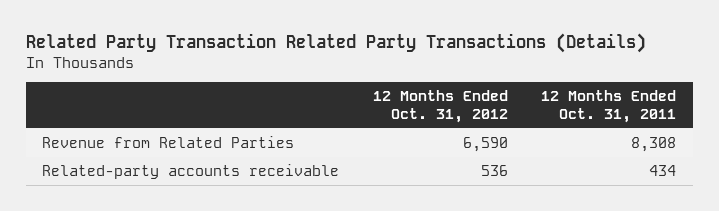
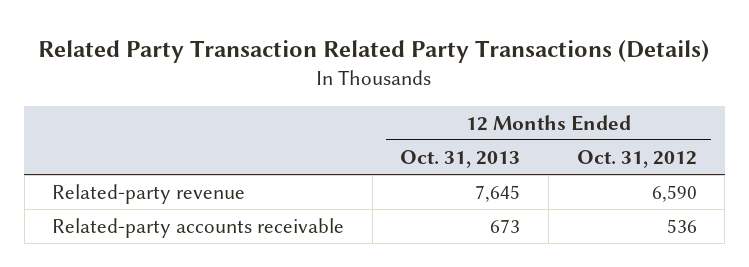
- | 12 Months Ended Oct. 31, 2012 | 12 Months Ended Oct. 31, 2011
+ | 12 Months Ended Oct. 31, 2013 | 12 Months Ended Oct. 31, 2012
- Revenue from Related Parties | 6,590 | 8,308
+ Related-party revenue | 7,645 | 6,590

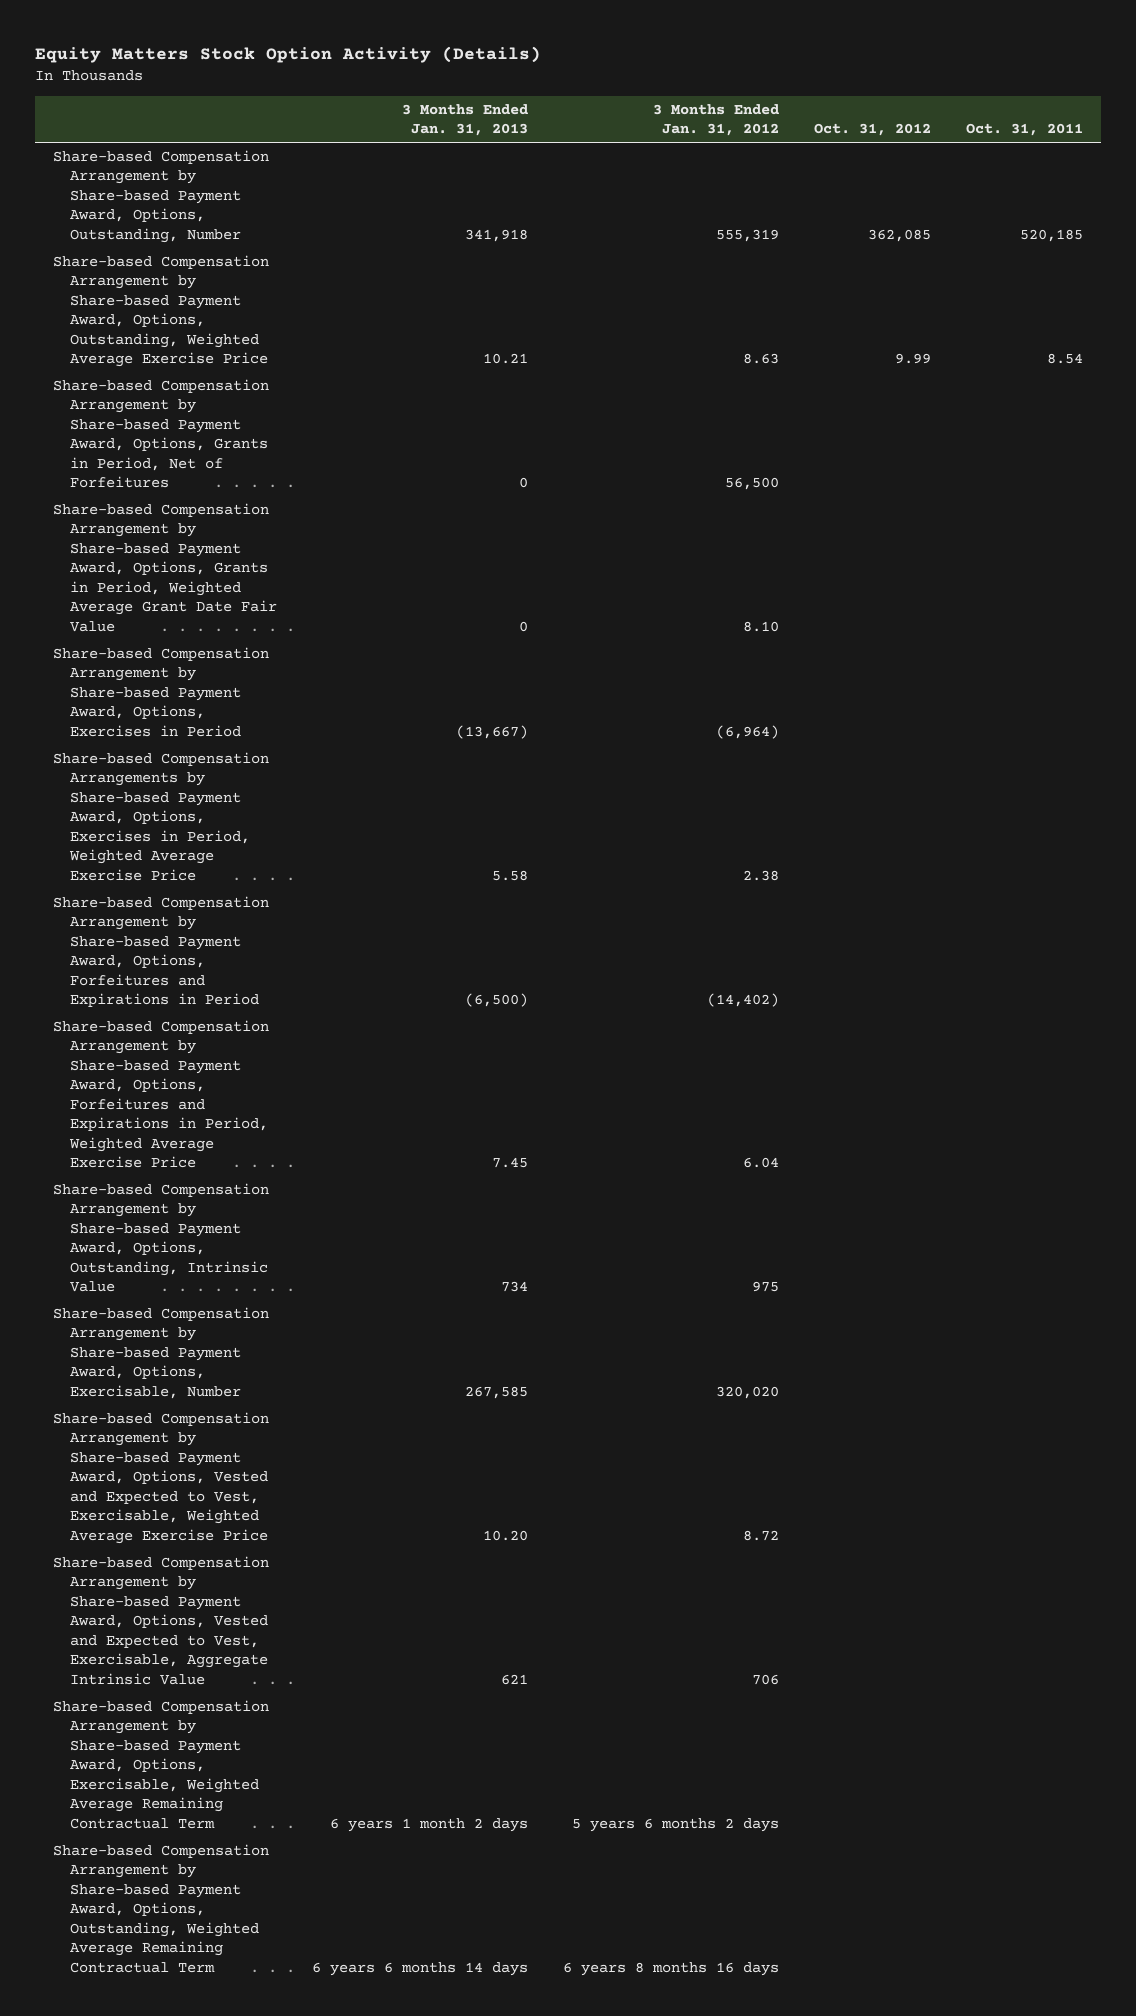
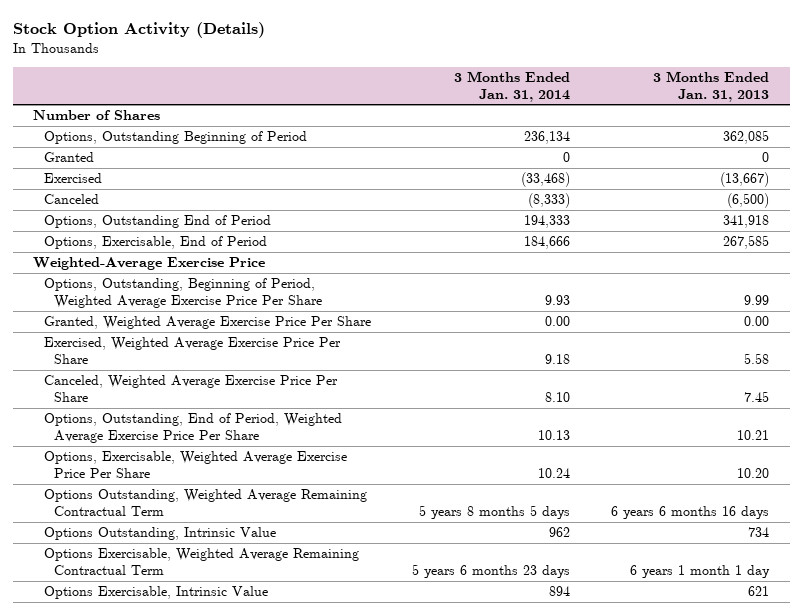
- Equity Matters Stock Option Activity (Details)
+ Stock Option Activity (Details)
- | 3 Months Ended Jan. 31, 2013 | 3 Months Ended Jan. 31, 2012 | Oct. 31, 2012 | Oct. 31, 2011
+ | 3 Months Ended Jan. 31, 2014 | 3 Months Ended Jan. 31, 2013
- Share-based Compensation Arrangement by Share-based Payment Award, Options, Outstanding, Number | 341,918 | 555,319 | 362,085 | 520,185
- Share-based Compensation Arrangement by Share-based Payment Award, Options, Outstanding, Weighted Average Exercise Price | 10.21 | 8.63 | 9.99 | 8.54
- Share-based Compensation Arrangement by Share-based Payment Award, Options, Grants in Period, Net of Forfeitures | 0 | 56,500 | |
- Share-based Compensation Arrangement by Share-based Payment Award, Options, Grants in Period, Weighted Average Grant Date Fair Value | 0 | 8.10 | |
- Share-based Compensation Arrangement by Share-based Payment Award, Options, Exercises in Period | (13,667) | (6,964) | |
- Share-based Compensation Arrangements by Share-based Payment Award, Options, Exercises in Period, Weighted Average Exercise Price | 5.58 | 2.38 | |
- Share-based Compensation Arrangement by Share-based Payment Award, Options, Forfeitures and Expirations in Period | (6,500) | (14,402) | |
- Share-based Compensation Arrangement by Share-based Payment Award, Options, Forfeitures and Expirations in Period, Weighted Average Exercise Price | 7.45 | 6.04 | |
- Share-based Compensation Arrangement by Share-based Payment Award, Options, Outstanding, Intrinsic Value | 734 | 975 | |
- Share-based Compensation Arrangement by Share-based Payment Award, Options, Exercisable, Number | 267,585 | 320,020 | |
- Share-based Compensation Arrangement by Share-based Payment Award, Options, Vested and Expected to Vest, Exercisable, Weighted Average Exercise Price | 10.20 | 8.72 | |
- Share-based Compensation Arrangement by Share-based Payment Award, Options, Vested and Expected to Vest, Exercisable, Aggregate Intrinsic Value | 621 | 706 | |
- Share-based Compensation Arrangement by Share-based Payment Award, Options, Exercisable, Weighted Average Remaining Contractual Term | 6 years 1 month 2 days | 5 years 6 months 2 days | |
- Share-based Compensation Arrangement by Share-based Payment Award, Options, Outstanding, Weighted Average Remaining Contractual Term | 6 years 6 months 14 days | 6 years 8 months 16 days | |
+ Number of Shares
+ Options, Outstanding Beginning of Period | 236,134 | 362,085
+ Granted | 0 | 0
+ Exercised | (33,468) | (13,667)
+ Canceled | (8,333) | (6,500)
+ Options, Outstanding End of Period | 194,333 | 341,918
+ Options, Exercisable, End of Period | 184,666 | 267,585
+ Weighted-Average Exercise Price
+ Options, Outstanding, Beginning of Period, Weighted Average Exercise Price Per Share | 9.93 | 9.99
+ Granted, Weighted Average Exercise Price Per Share | 0.00 | 0.00
+ Exercised, Weighted Average Exercise Price Per Share | 9.18 | 5.58
+ Canceled, Weighted Average Exercise Price Per Share | 8.10 | 7.45
+ Options, Outstanding, End of Period, Weighted Average Exercise Price Per Share | 10.13 | 10.21
+ Options, Exercisable, Weighted Average Exercise Price Per Share | 10.24 | 10.20
+ Options Outstanding, Weighted Average Remaining Contractual Term | 5 years 8 months 5 days | 6 years 6 months 16 days
+ Options Outstanding, Intrinsic Value | 962 | 734
+ Options Exercisable, Weighted Average Remaining Contractual Term | 5 years 6 months 23 days | 6 years 1 month 1 day
+ Options Exercisable, Intrinsic Value | 894 | 621

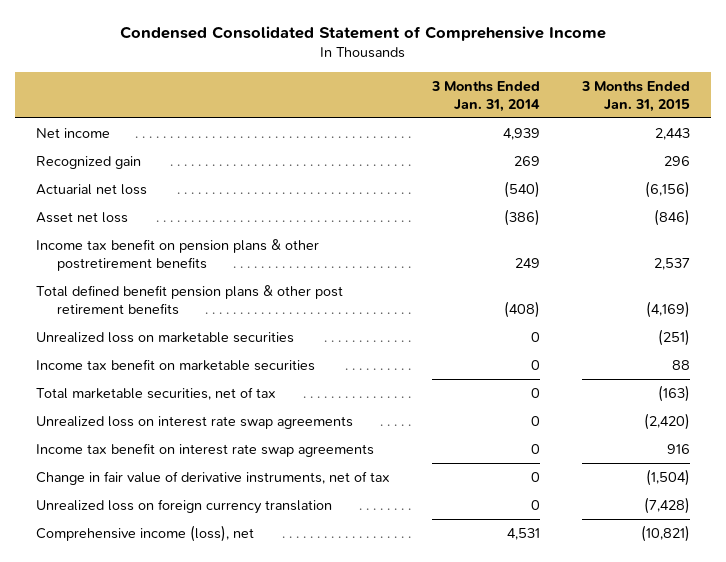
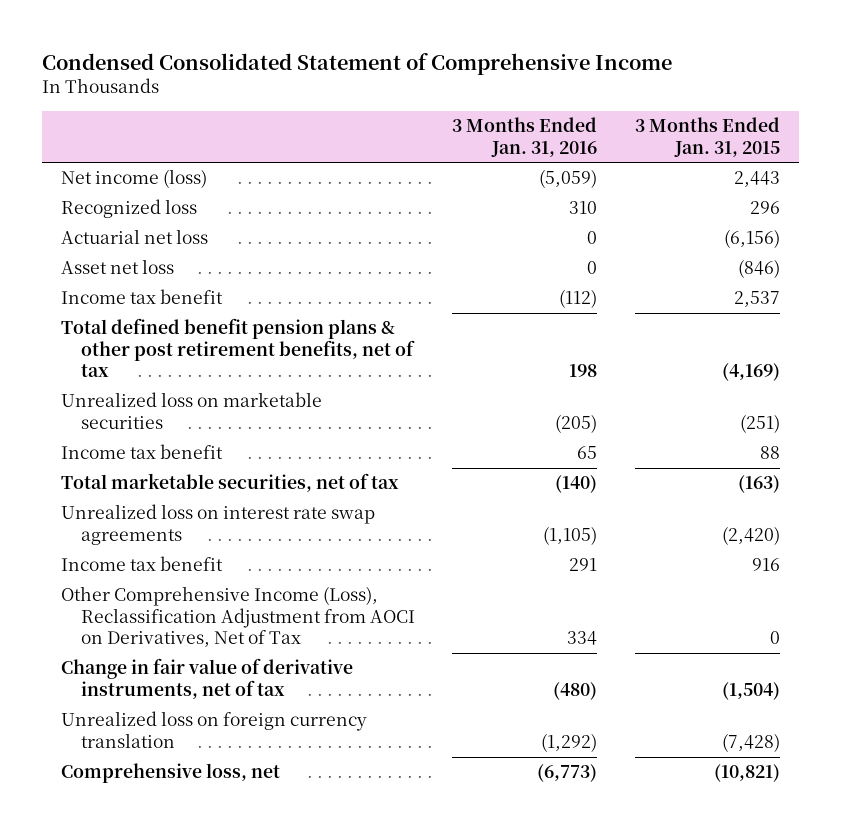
- | 3 Months Ended Jan. 31, 2014 | 3 Months Ended Jan. 31, 2015
+ | 3 Months Ended Jan. 31, 2016 | 3 Months Ended Jan. 31, 2015
- Net income | 4,939 | 2,443
- Recognized gain | 269 | 296
+ Net income (loss) | (5,059) | 2,443
+ Recognized loss | 310 | 296
- Income tax benefit on pension plans & other postretirement benefits | 249 | 2,537
- Total defined benefit pension plans & other post retirement benefits | (408) | (4,169)
+ Income tax benefit | (112) | 2,537
+ Total defined benefit pension plans & other post retirement benefits, net of tax | 198 | (4,169)
- Income tax benefit on marketable securities | 0 | 88
+ Income tax benefit | 65 | 88
- Income tax benefit on interest rate swap agreements | 0 | 916
+ Income tax benefit | 291 | 916
+ Other Comprehensive Income (Loss), Reclassification Adjustment from AOCI on Derivatives, Net of Tax | 334 | 0
- Comprehensive income (loss), net | 4,531 | (10,821)
+ Comprehensive loss, net | (6,773) | (10,821)

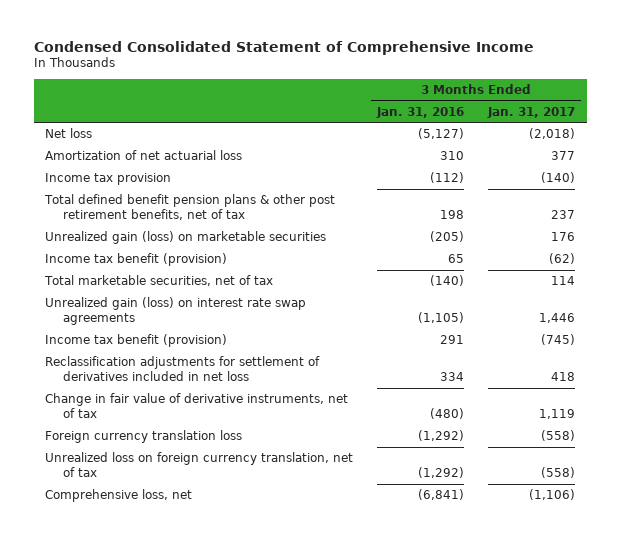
- | 3 Months Ended Jan. 31, 2016 | 3 Months Ended Jan. 31, 2015
+ | 3 Months Ended Jan. 31, 2016 | 3 Months Ended Jan. 31, 2017
- Net income (loss) | (5,059) | 2,443
- Recognized loss | 310 | 296
- Actuarial net loss | 0 | (6,156)
- Asset net loss | 0 | (846)
- Income tax benefit | (112) | 2,537
+ Net loss | (5,127) | (2,018)
+ Amortization of net actuarial loss | 310 | 377
+ Income tax provision | (112) | (140)
- Unrealized loss on marketable securities | (205) | (251)
- Income tax benefit | 65 | 88
+ Unrealized gain (loss) on marketable securities | (205) | 176
+ Income tax benefit (provision) | 65 | (62)
- Unrealized loss on interest rate swap agreements | (1,105) | (2,420)
- Income tax benefit | 291 | 916
- Other Comprehensive Income (Loss), Reclassification Adjustment from AOCI on Derivatives, Net of Tax | 334 | 0
+ Unrealized gain (loss) on interest rate swap agreements | (1,105) | 1,446
+ Income tax benefit (provision) | 291 | (745)
+ Reclassification adjustments for settlement of derivatives included in net loss | 334 | 418
- Unrealized loss on foreign currency translation | (1,292) | (7,428)
- Comprehensive loss, net | (6,773) | (10,821)
+ Foreign currency translation loss | (1,292) | (558)
+ Unrealized loss on foreign currency translation, net of tax | (1,292) | (558)
+ Comprehensive loss, net | (6,841) | (1,106)

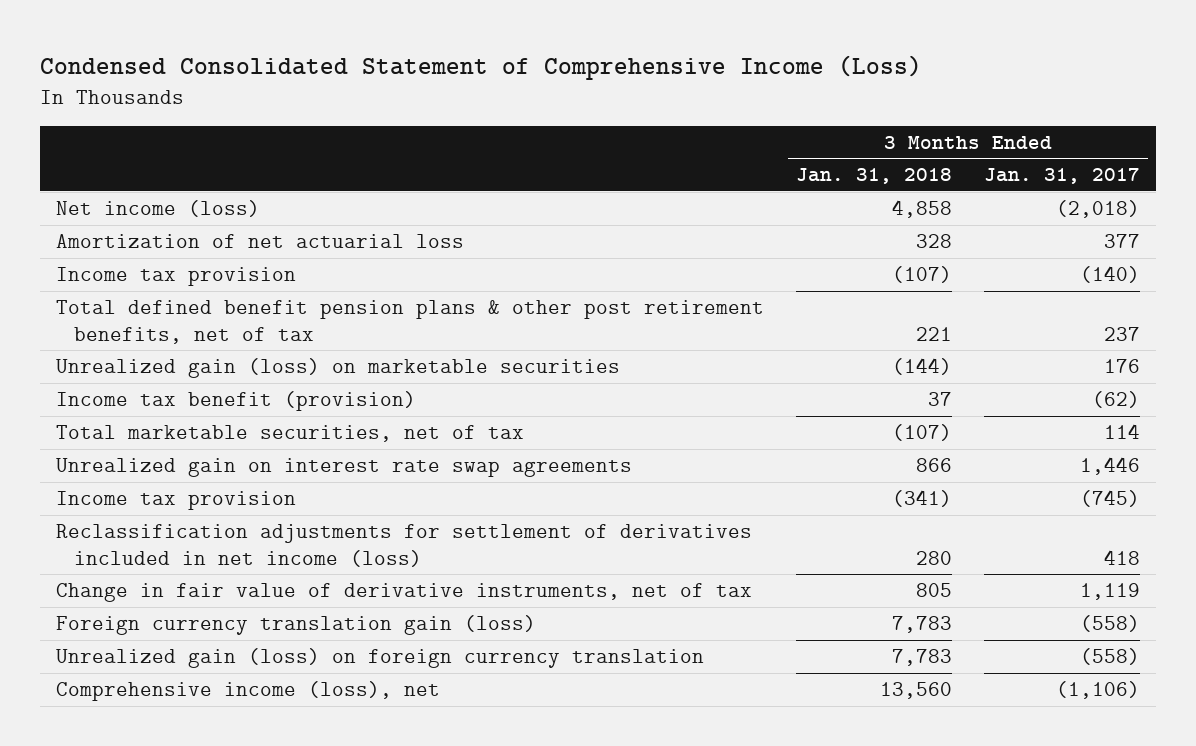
- Condensed Consolidated Statement of Comprehensive Income
+ Condensed Consolidated Statement of Comprehensive Income (Loss)
- | 3 Months Ended Jan. 31, 2016 | 3 Months Ended Jan. 31, 2017
+ | 3 Months Ended Jan. 31, 2018 | 3 Months Ended Jan. 31, 2017
- Net loss | (5,127) | (2,018)
+ Net income (loss) | 4,858 | (2,018)
- Unrealized gain (loss) on interest rate swap agreements | (1,105) | 1,446
- Income tax benefit (provision) | 291 | (745)
- Reclassification adjustments for settlement of derivatives included in net loss | 334 | 418
+ Unrealized gain on interest rate swap agreements | 866 | 1,446
+ Income tax provision | (341) | (745)
+ Reclassification adjustments for settlement of derivatives included in net income (loss) | 280 | 418
- Foreign currency translation loss | (1,292) | (558)
- Unrealized loss on foreign currency translation, net of tax | (1,292) | (558)
- Comprehensive loss, net | (6,841) | (1,106)
+ Foreign currency translation gain (loss) | 7,783 | (558)
+ Unrealized gain (loss) on foreign currency translation | 7,783 | (558)
+ Comprehensive income (loss), net | 13,560 | (1,106)

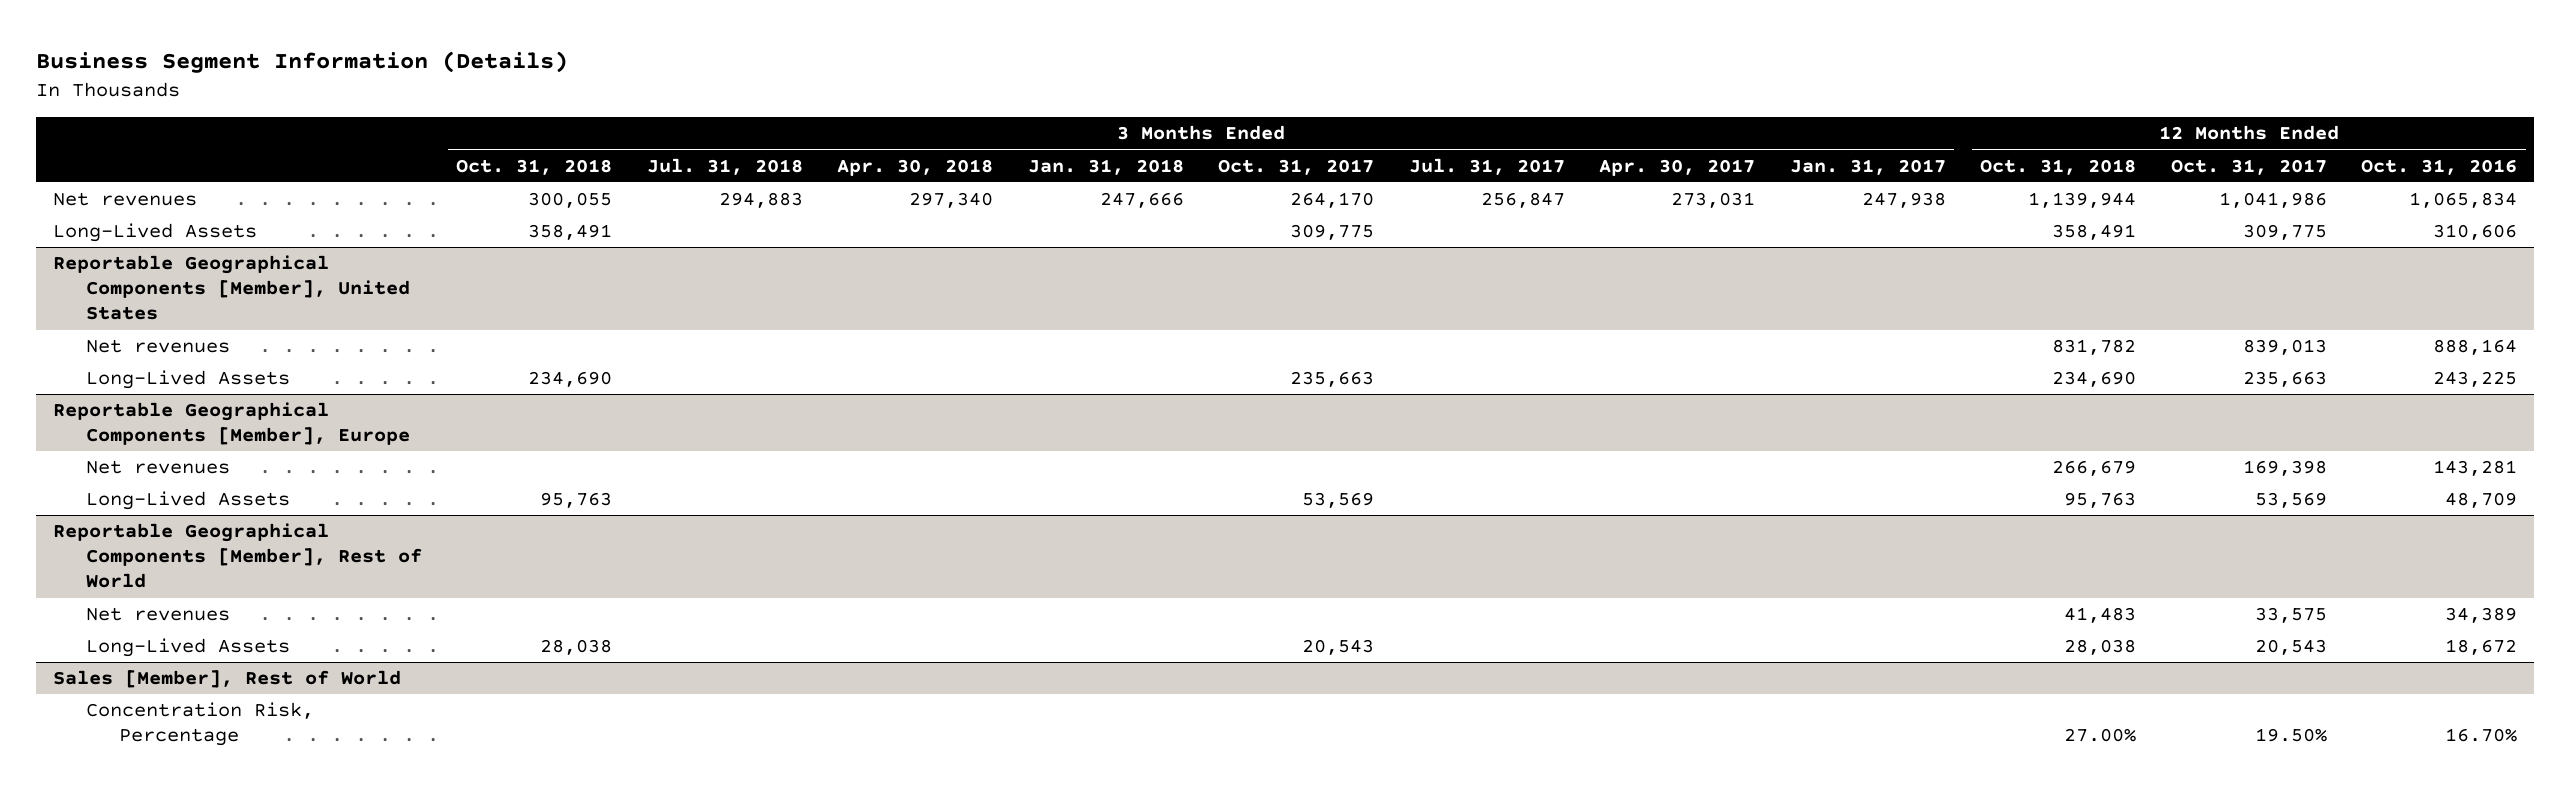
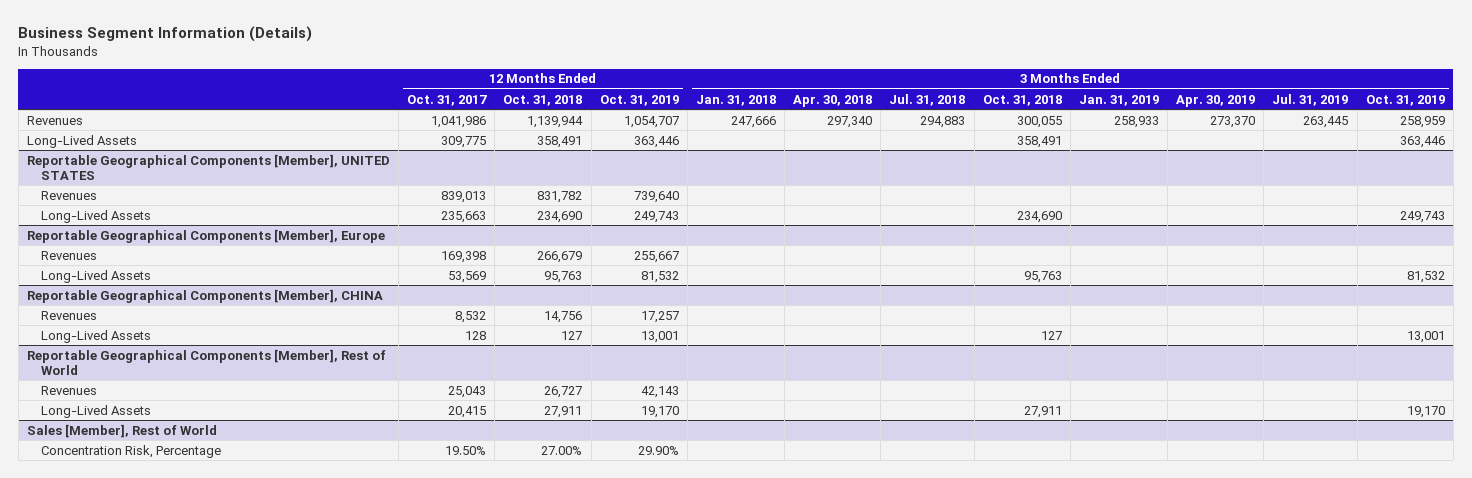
- | 3 Months Ended Oct. 31, 2018 | 3 Months Ended Jul. 31, 2018 | 3 Months Ended Apr. 30, 2018 | 3 Months Ended Jan. 31, 2018 | 3 Months Ended Oct. 31, 2017 | 3 Months Ended Jul. 31, 2017 | 3 Months Ended Apr. 30, 2017 | 3 Months Ended Jan. 31, 2017 | 12 Months Ended Oct. 31, 2018 | 12 Months Ended Oct. 31, 2017 | 12 Months Ended Oct. 31, 2016
+ | 12 Months Ended Oct. 31, 2017 | 12 Months Ended Oct. 31, 2018 | 12 Months Ended Oct. 31, 2019 | 3 Months Ended Jan. 31, 2018 | 3 Months Ended Apr. 30, 2018 | 3 Months Ended Jul. 31, 2018 | 3 Months Ended Oct. 31, 2018 | 3 Months Ended Jan. 31, 2019 | 3 Months Ended Apr. 30, 2019 | 3 Months Ended Jul. 31, 2019 | 3 Months Ended Oct. 31, 2019
- Net revenues | 300,055 | 294,883 | 297,340 | 247,666 | 264,170 | 256,847 | 273,031 | 247,938 | 1,139,944 | 1,041,986 | 1,065,834
+ Revenues | 1,041,986 | 1,139,944 | 1,054,707 | 247,666 | 297,340 | 294,883 | 300,055 | 258,933 | 273,370 | 263,445 | 258,959
- Reportable Geographical Components [Member], United States
- Net revenues | | | | | | | | | 831,782 | 839,013 | 888,164
+ Reportable Geographical Components [Member], UNITED STATES
+ Revenues | 839,013 | 831,782 | 739,640 | | | | | | | |
@ Reportable Geographical Components [Member], Europe
- Net revenues | | | | | | | | | 266,679 | 169,398 | 143,281
+ Revenues | 169,398 | 266,679 | 255,667 | | | | | | | |
+ Reportable Geographical Components [Member], CHINA
+ Revenues | 8,532 | 14,756 | 17,257 | | | | | | | |
+ Long-Lived Assets | 128 | 127 | 13,001 | | | | 127 | | | | 13,001
@ Reportable Geographical Components [Member], Rest of World
- Net revenues | | | | | | | | | 41,483 | 33,575 | 34,389
- Long-Lived Assets | 28,038 | | | | 20,543 | | | | 28,038 | 20,543 | 18,672
+ Revenues | 25,043 | 26,727 | 42,143 | | | | | | | |
+ Long-Lived Assets | 20,415 | 27,911 | 19,170 | | | | 27,911 | | | | 19,170

